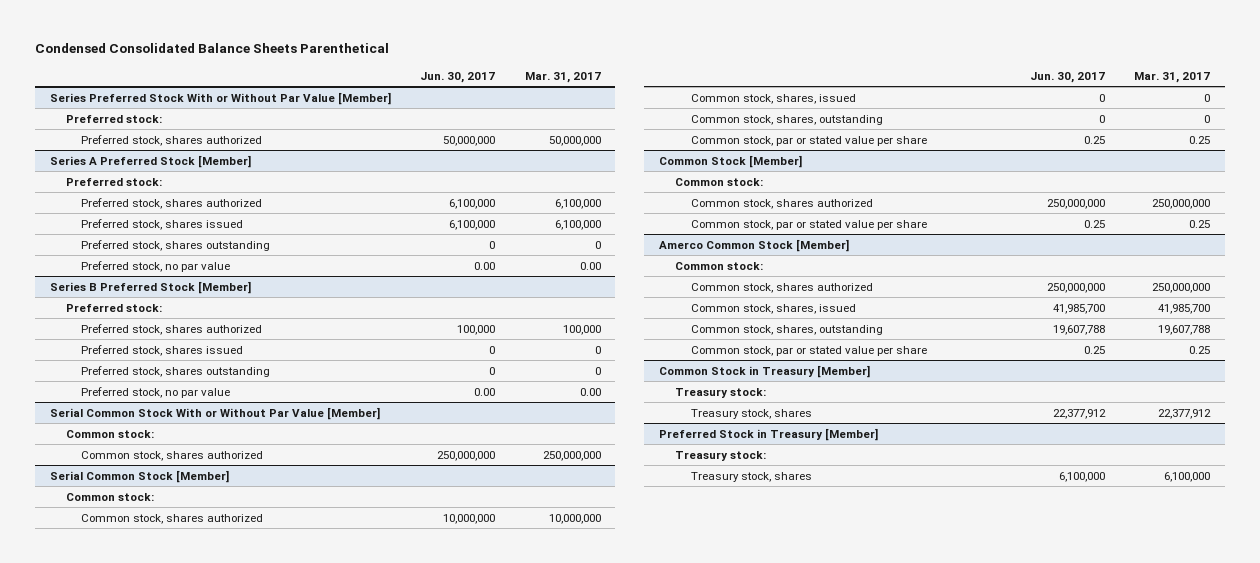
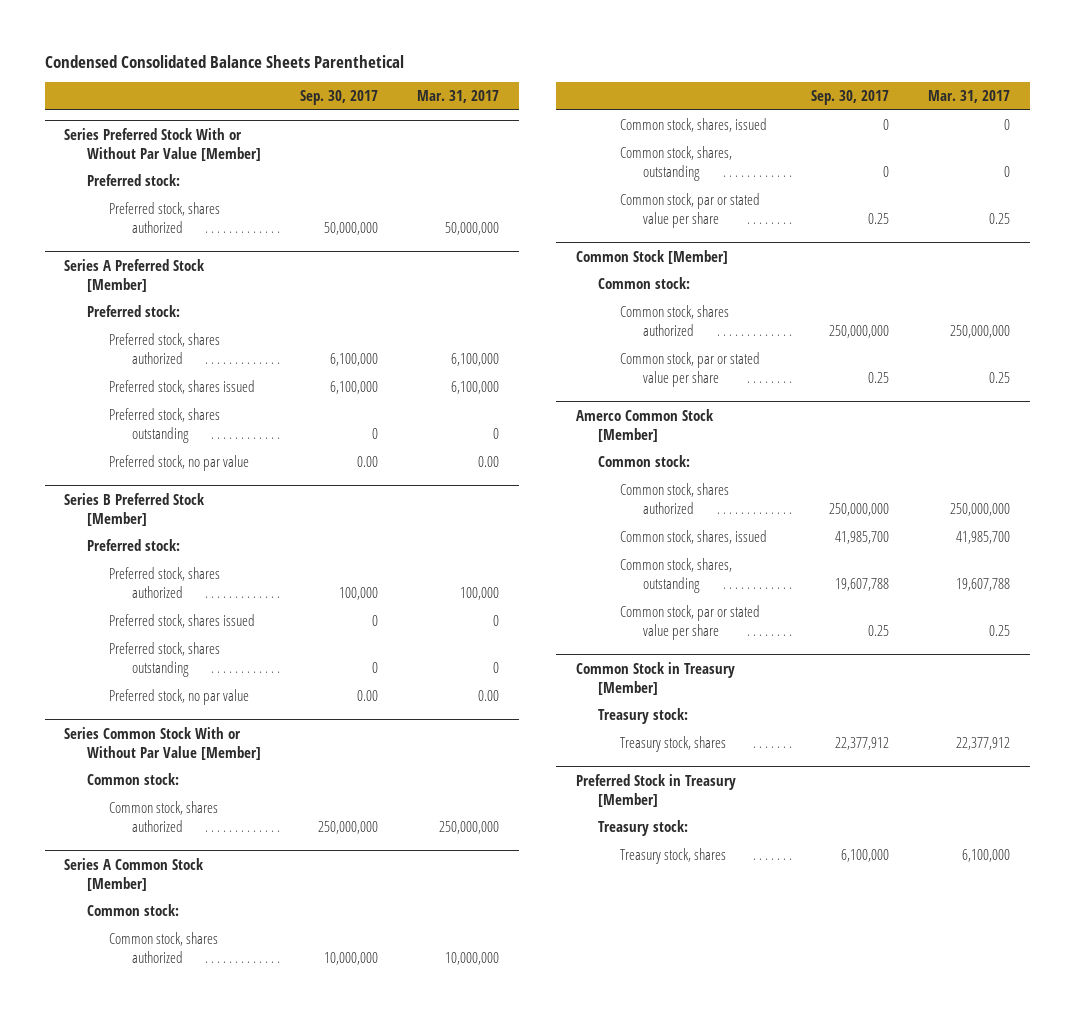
- | Jun. 30, 2017 | Mar. 31, 2017
+ | Sep. 30, 2017 | Mar. 31, 2017
- Serial Common Stock With or Without Par Value [Member]
+ Series Common Stock With or Without Par Value [Member]
- Serial Common Stock [Member]
+ Series A Common Stock [Member]

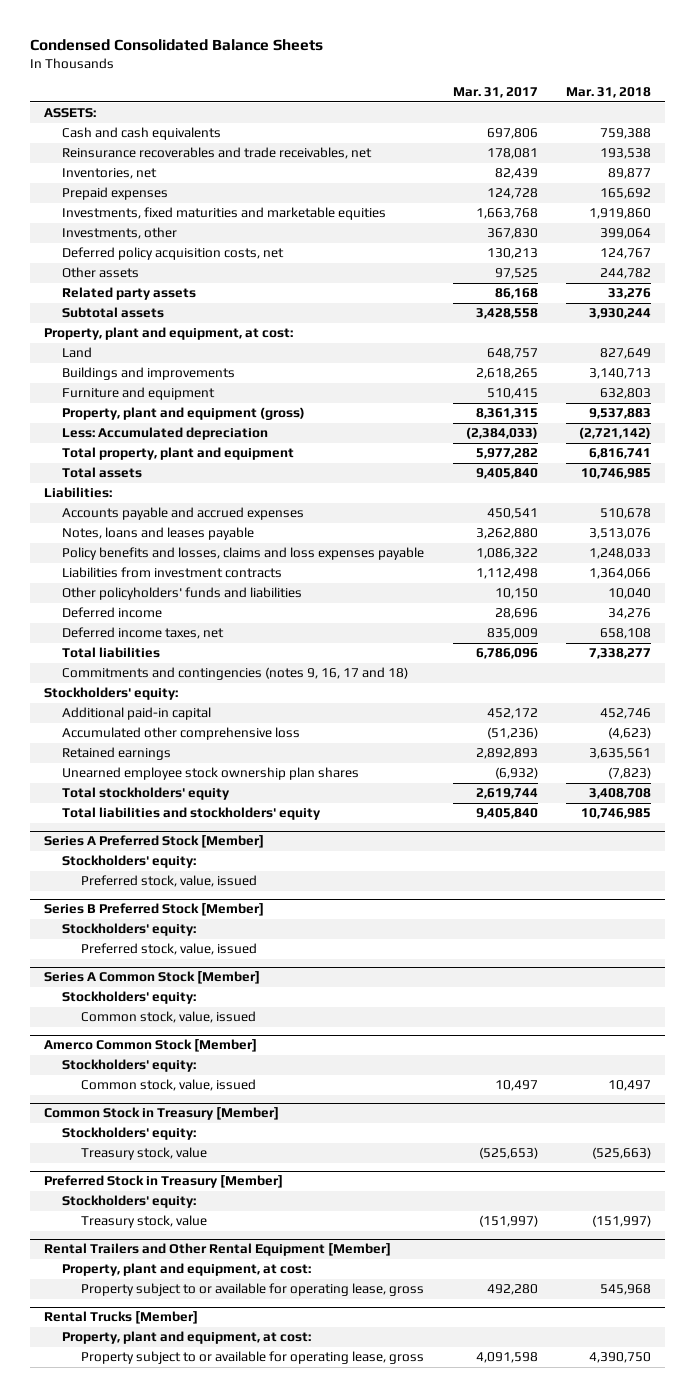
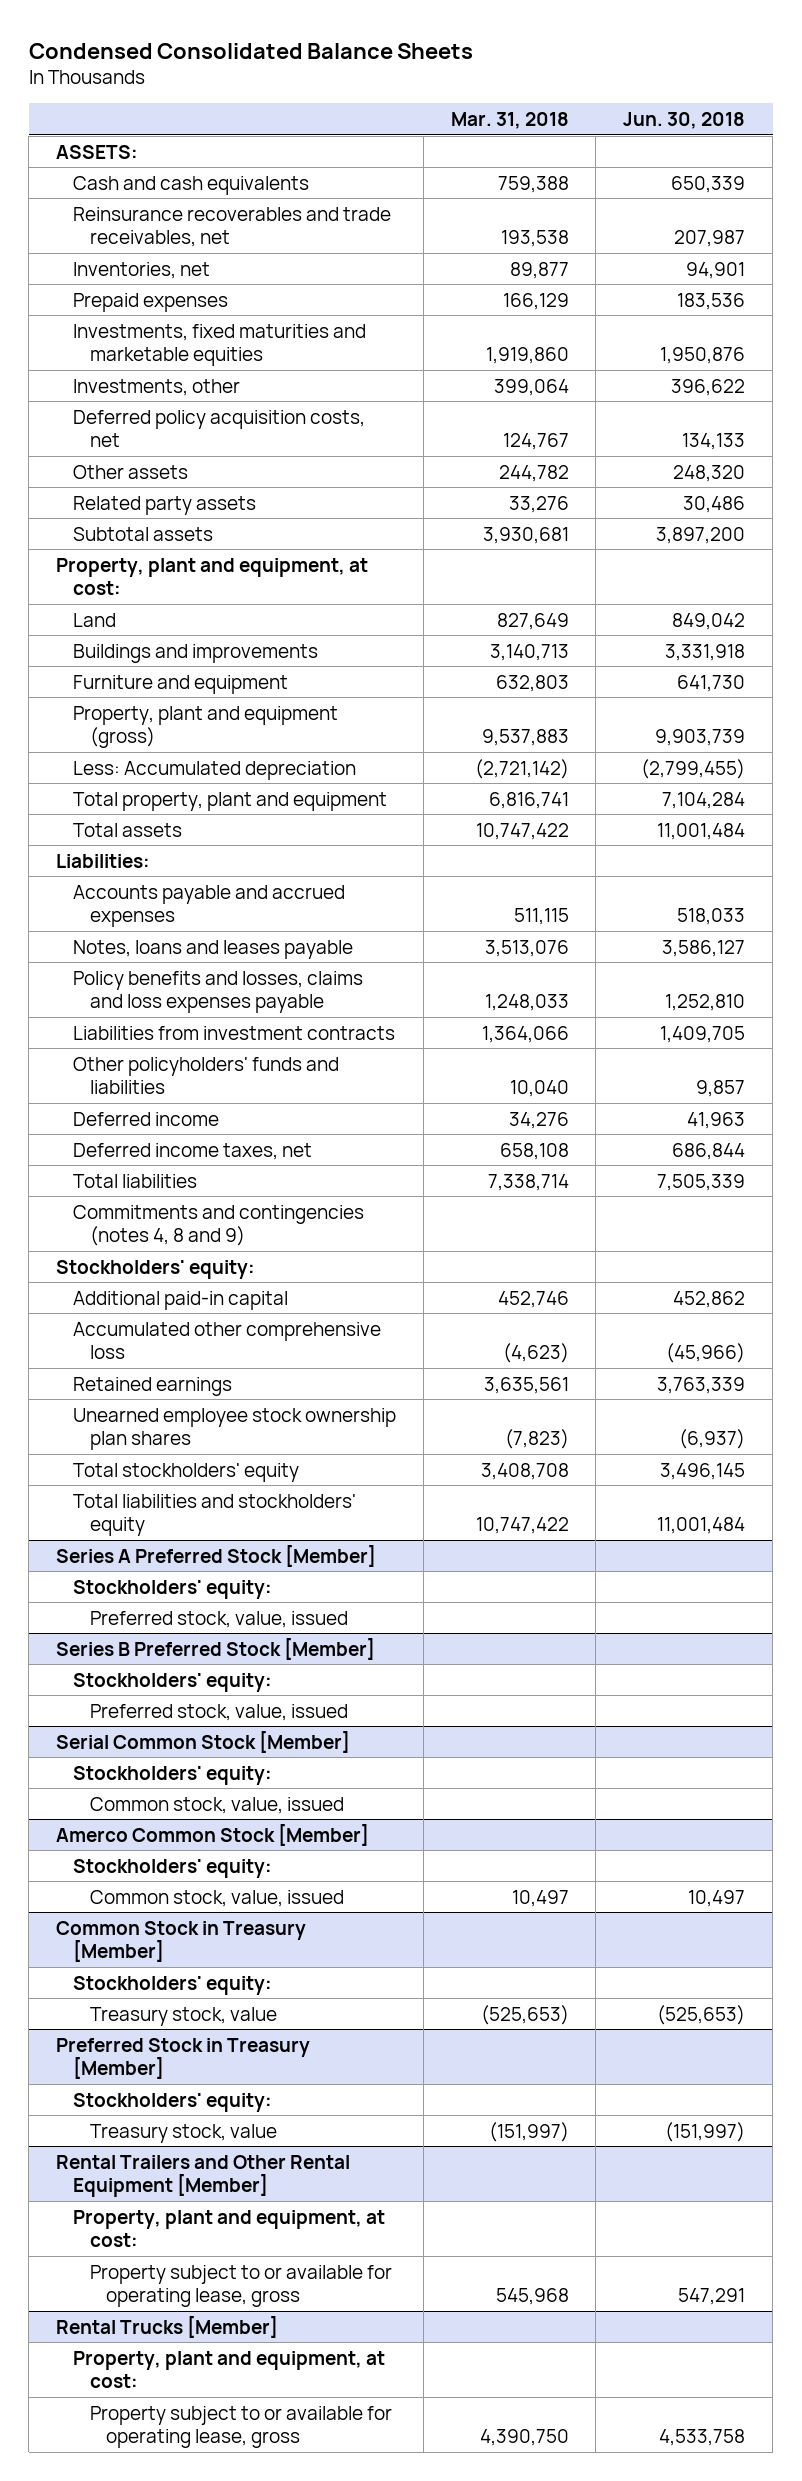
- | Mar. 31, 2017 | Mar. 31, 2018
+ | Mar. 31, 2018 | Jun. 30, 2018
- Prepaid expenses | 124,728 | 165,692
+ Prepaid expenses | 166,129 | 183,536
- Subtotal assets | 3,428,558 | 3,930,244
+ Subtotal assets | 3,930,681 | 3,897,200
- Total assets | 9,405,840 | 10,746,985
+ Total assets | 10,747,422 | 11,001,484
- Accounts payable and accrued expenses | 450,541 | 510,678
+ Accounts payable and accrued expenses | 511,115 | 518,033
- Total liabilities | 6,786,096 | 7,338,277
- Commitments and contingencies (notes 9, 16, 17 and 18)
+ Total liabilities | 7,338,714 | 7,505,339
+ Commitments and contingencies (notes 4, 8 and 9)
- Total liabilities and stockholders' equity | 9,405,840 | 10,746,985
+ Total liabilities and stockholders' equity | 10,747,422 | 11,001,484
- Series A Common Stock [Member]
+ Serial Common Stock [Member]
@ Common Stock in Treasury [Member]
- Treasury stock, value | (525,653) | (525,663)
+ Treasury stock, value | (525,653) | (525,653)

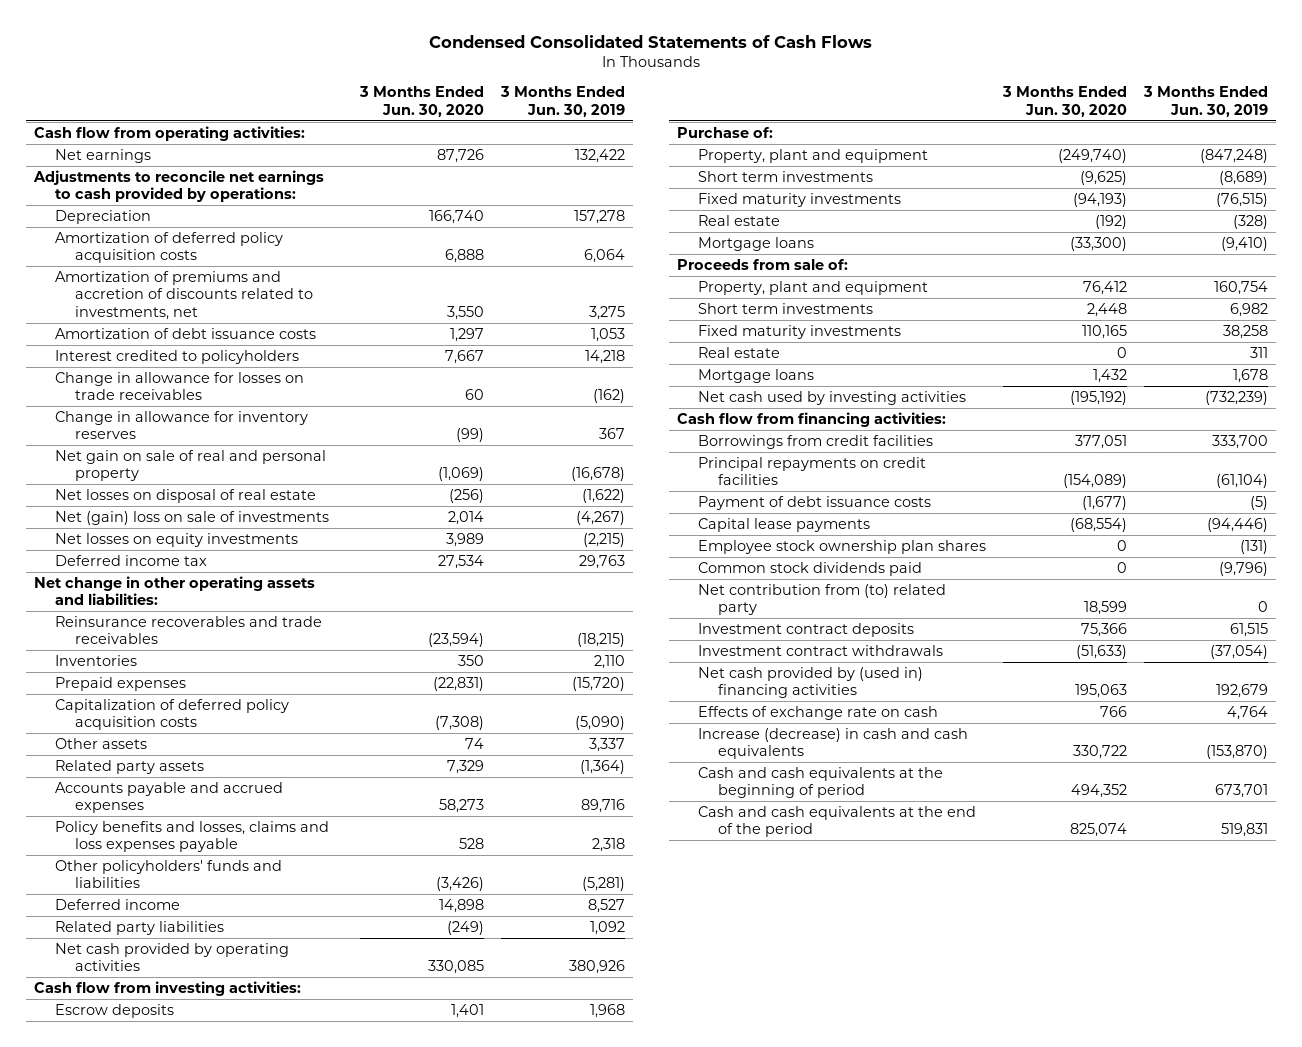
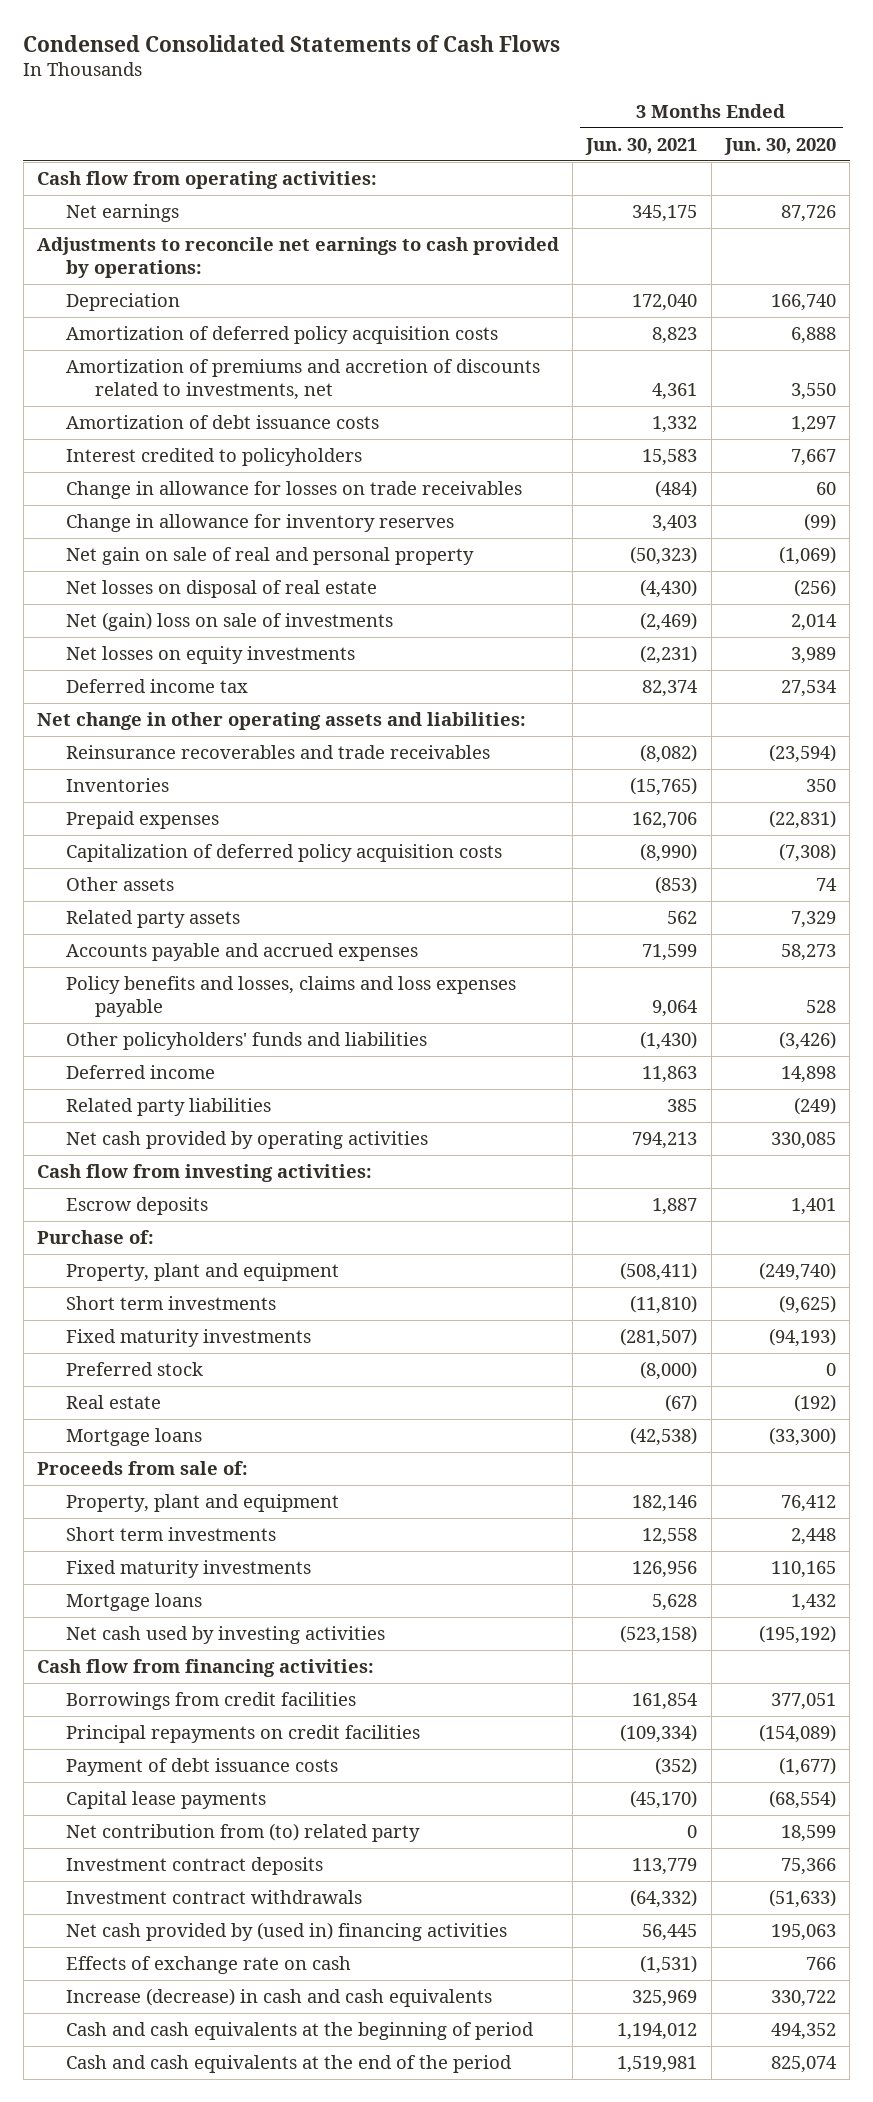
- | 3 Months Ended Jun. 30, 2020 | 3 Months Ended Jun. 30, 2019
+ | 3 Months Ended Jun. 30, 2021 | 3 Months Ended Jun. 30, 2020
+ Preferred stock | (8,000) | 0
- Real estate | 0 | 311
- Employee stock ownership plan shares | 0 | (131)
- Common stock dividends paid | 0 | (9,796)

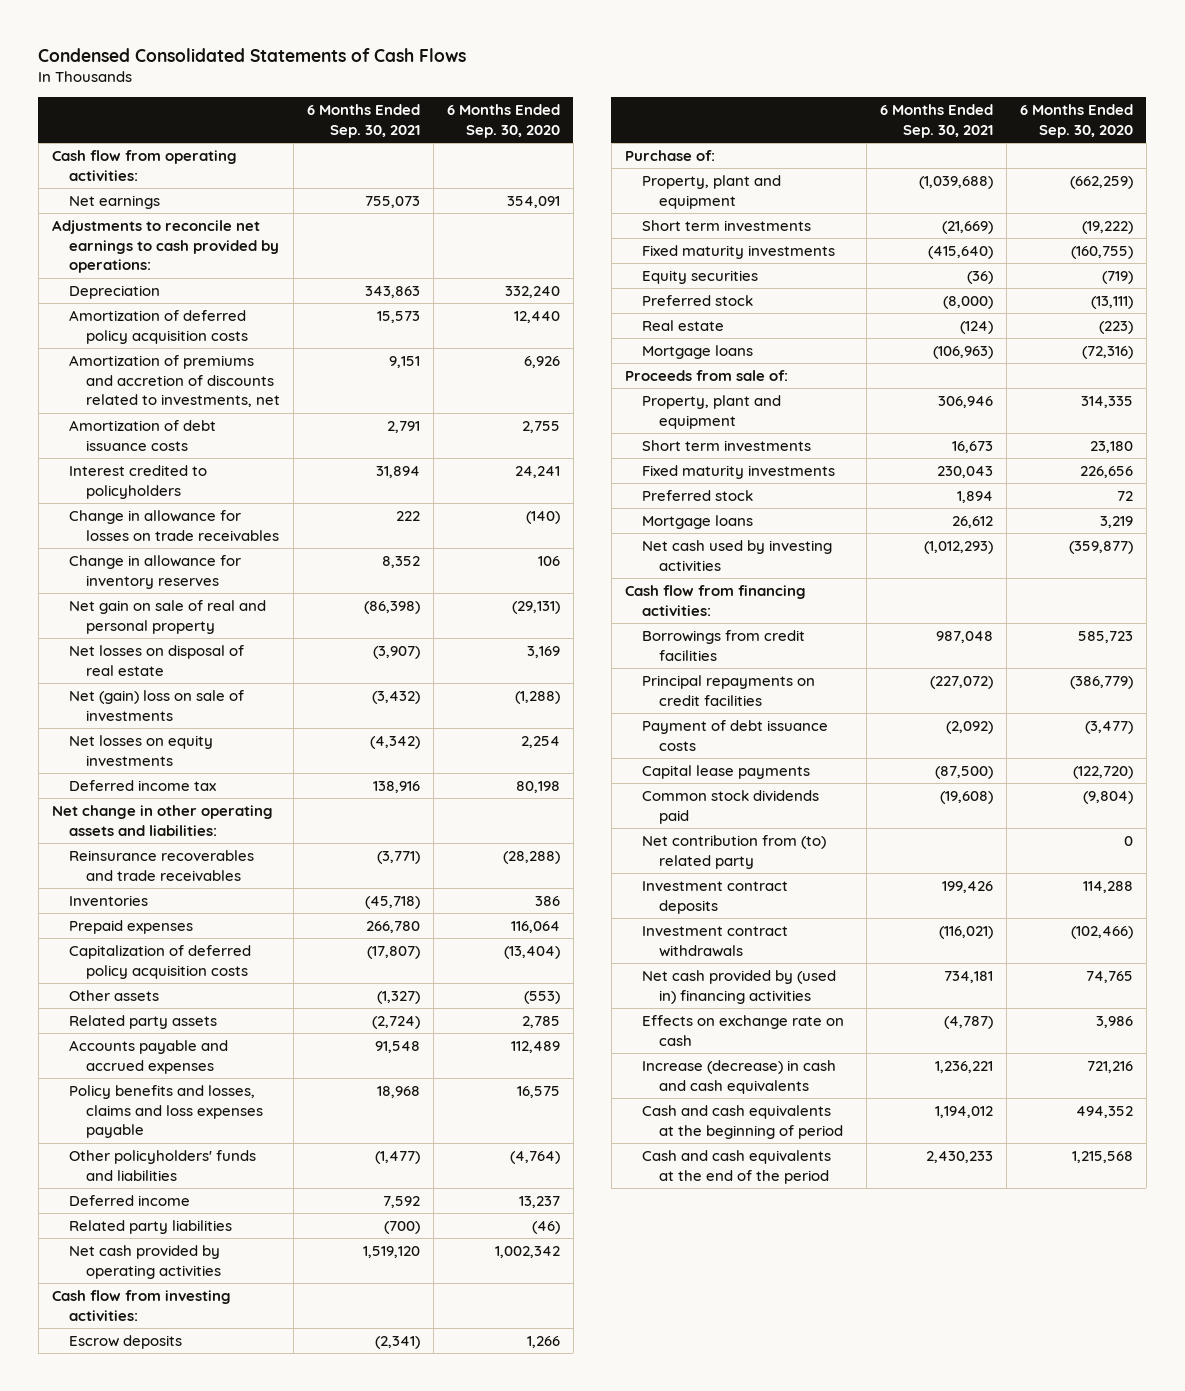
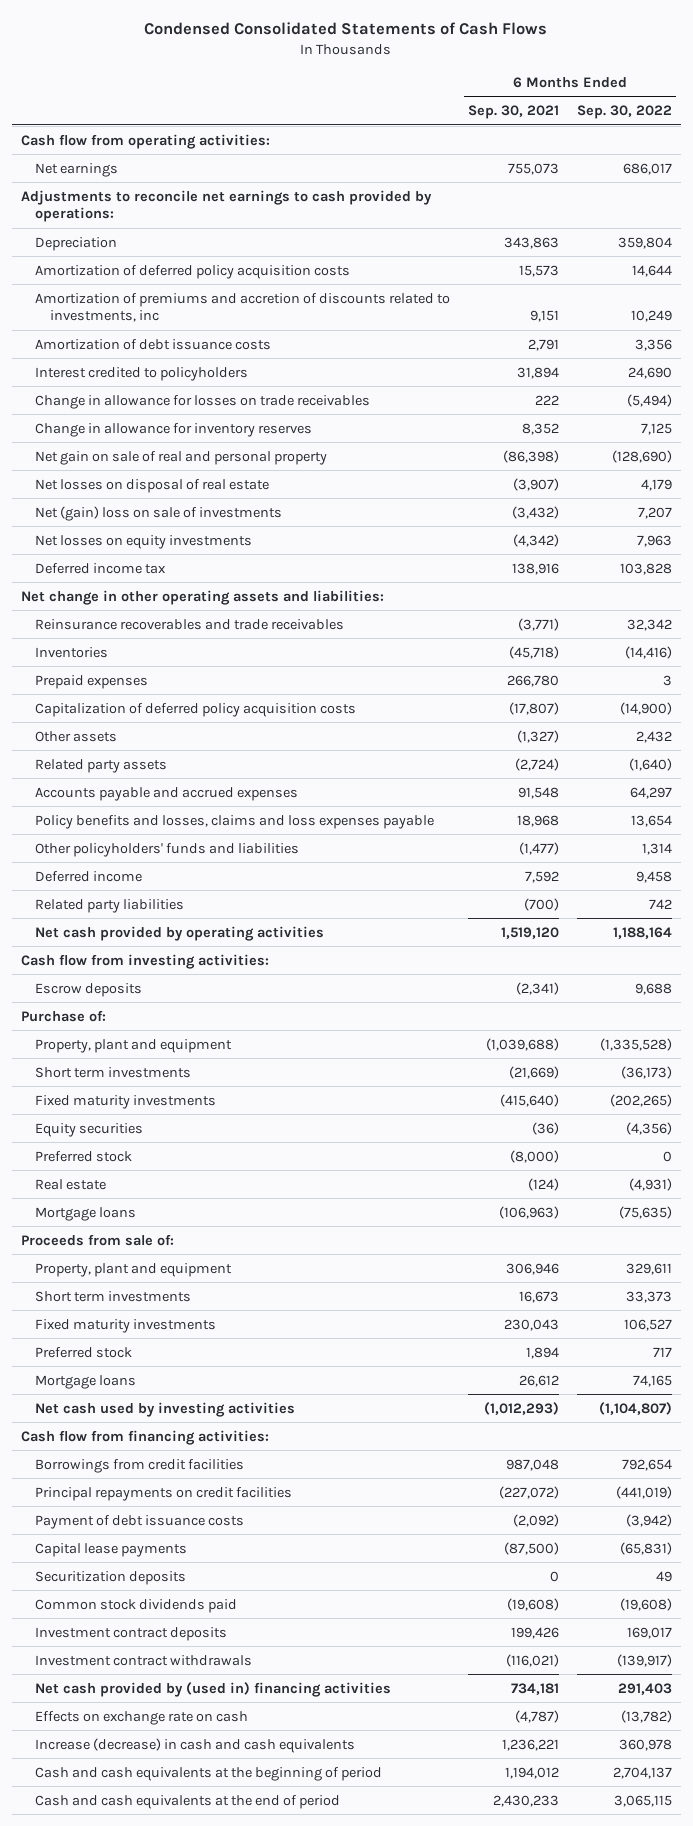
- | 6 Months Ended Sep. 30, 2021 | 6 Months Ended Sep. 30, 2020
+ | 6 Months Ended Sep. 30, 2021 | 6 Months Ended Sep. 30, 2022
- Amortization of premiums and accretion of discounts related to investments, net | 9,151 | 6,926
+ Amortization of premiums and accretion of discounts related to investments, inc | 9,151 | 10,249
+ Securitization deposits | 0 | 49
- Net contribution from (to) related party | | 0
- Cash and cash equivalents at the end of the period | 2,430,233 | 1,215,568
+ Cash and cash equivalents at the end of period | 2,430,233 | 3,065,115

